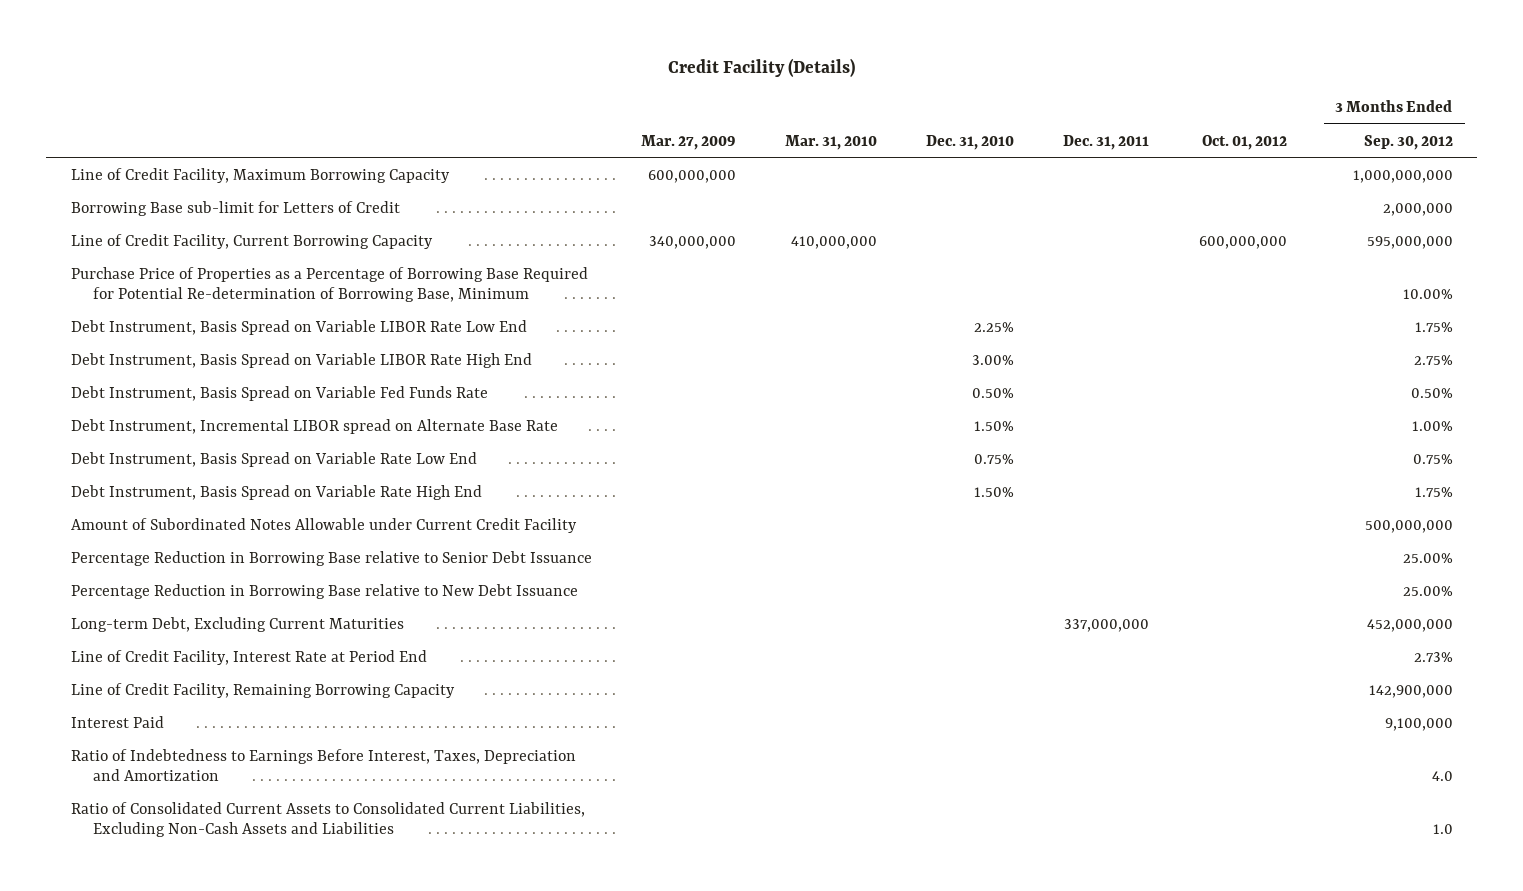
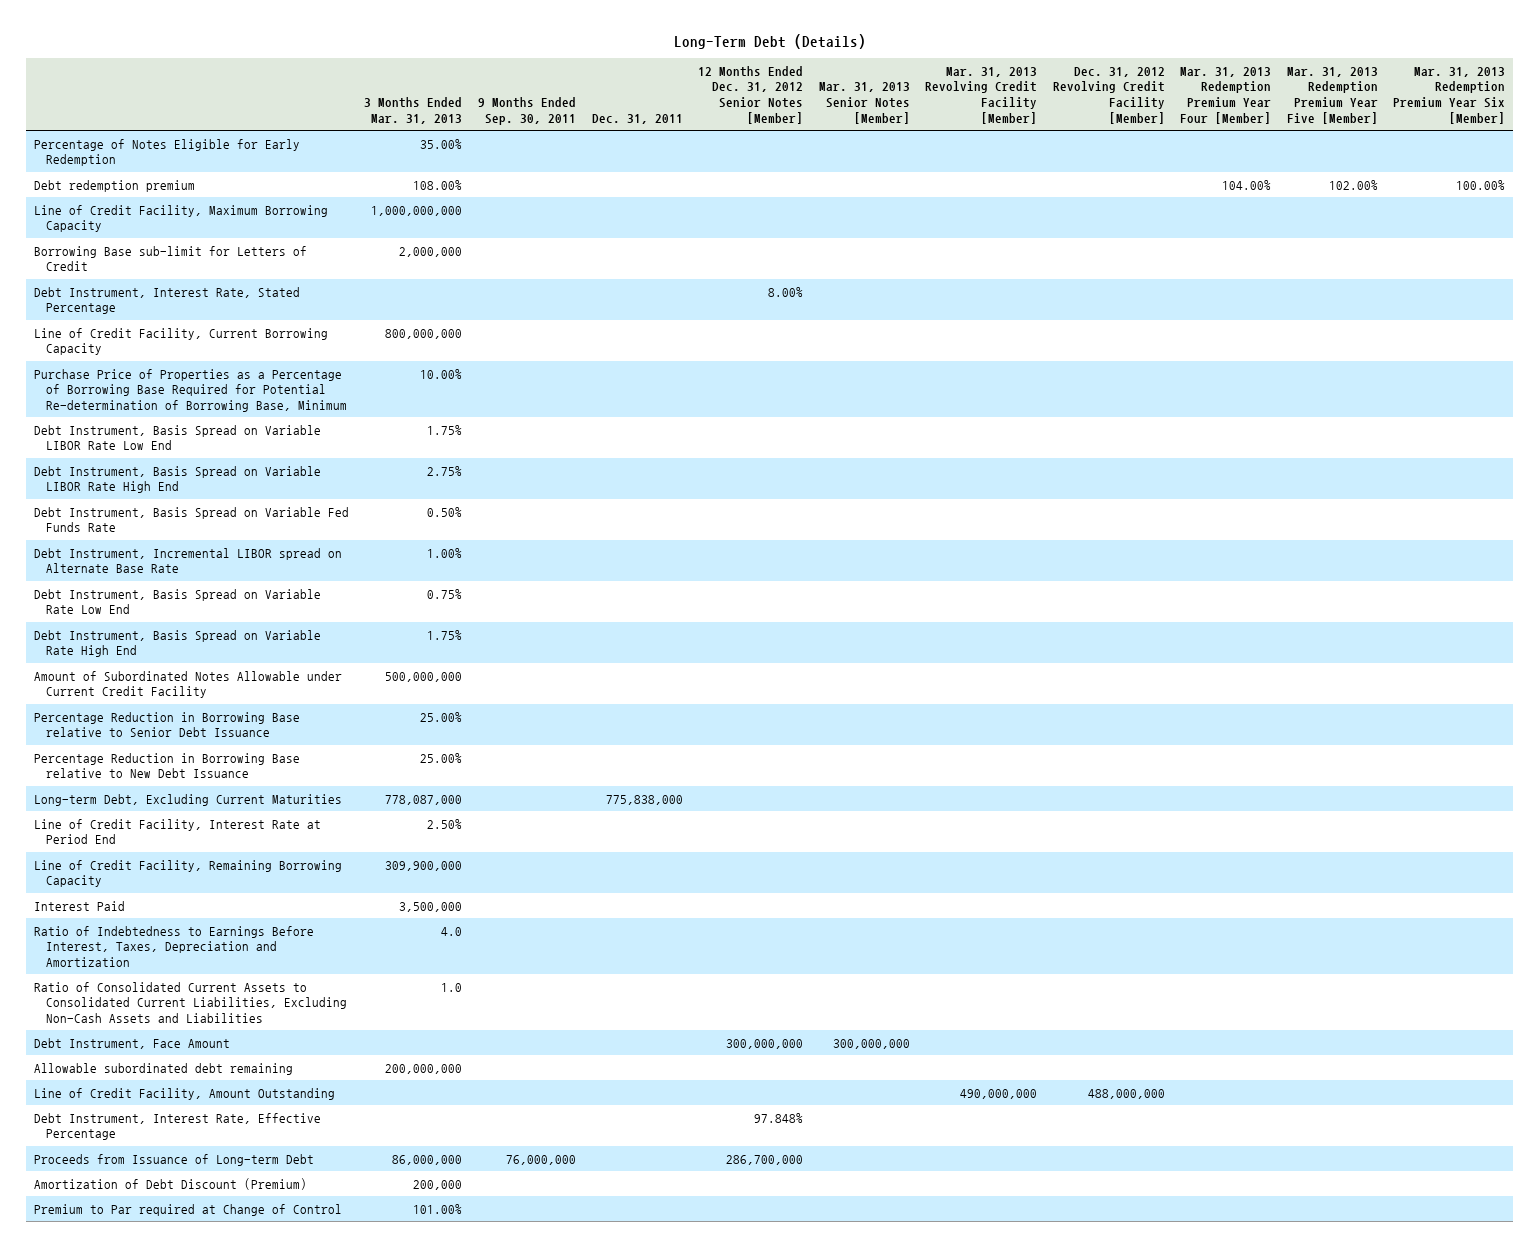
- Credit Facility (Details)
+ Long-Term Debt (Details)
- | Mar. 27, 2009 | Mar. 31, 2010 | Dec. 31, 2010 | Dec. 31, 2011 | Oct. 01, 2012 | 3 Months Ended Sep. 30, 2012
+ | 3 Months Ended Mar. 31, 2013 | 9 Months Ended Sep. 30, 2011 | Dec. 31, 2011 | 12 Months Ended Dec. 31, 2012 Senior Notes [Member] | Mar. 31, 2013 Senior Notes [Member] | Mar. 31, 2013 Revolving Credit Facility [Member] | Dec. 31, 2012 Revolving Credit Facility [Member] | Mar. 31, 2013 Redemption Premium Year Four [Member] | Mar. 31, 2013 Redemption Premium Year Five [Member] | Mar. 31, 2013 Redemption Premium Year Six [Member]
+ Percentage of Notes Eligible for Early Redemption | 35.00% | | | | | | | | |
+ Debt redemption premium | 108.00% | | | | | | | 104.00% | 102.00% | 100.00%
+ Debt Instrument, Interest Rate, Stated Percentage | | | | 8.00% | | | | | |
- Long-term Debt, Excluding Current Maturities | | | | 337,000,000 | | 452,000,000
+ Long-term Debt, Excluding Current Maturities | 778,087,000 | | 775,838,000 | | | | | | |
+ Debt Instrument, Face Amount | | | | 300,000,000 | 300,000,000 | | | | |
+ Allowable subordinated debt remaining | 200,000,000 | | | | | | | | |
+ Line of Credit Facility, Amount Outstanding | | | | | | 490,000,000 | 488,000,000 | | |
+ Debt Instrument, Interest Rate, Effective Percentage | | | | 97.848% | | | | | |
+ Proceeds from Issuance of Long-term Debt | 86,000,000 | 76,000,000 | | 286,700,000 | | | | | |
+ Amortization of Debt Discount (Premium) | 200,000 | | | | | | | | |
+ Premium to Par required at Change of Control | 101.00% | | | | | | | | |

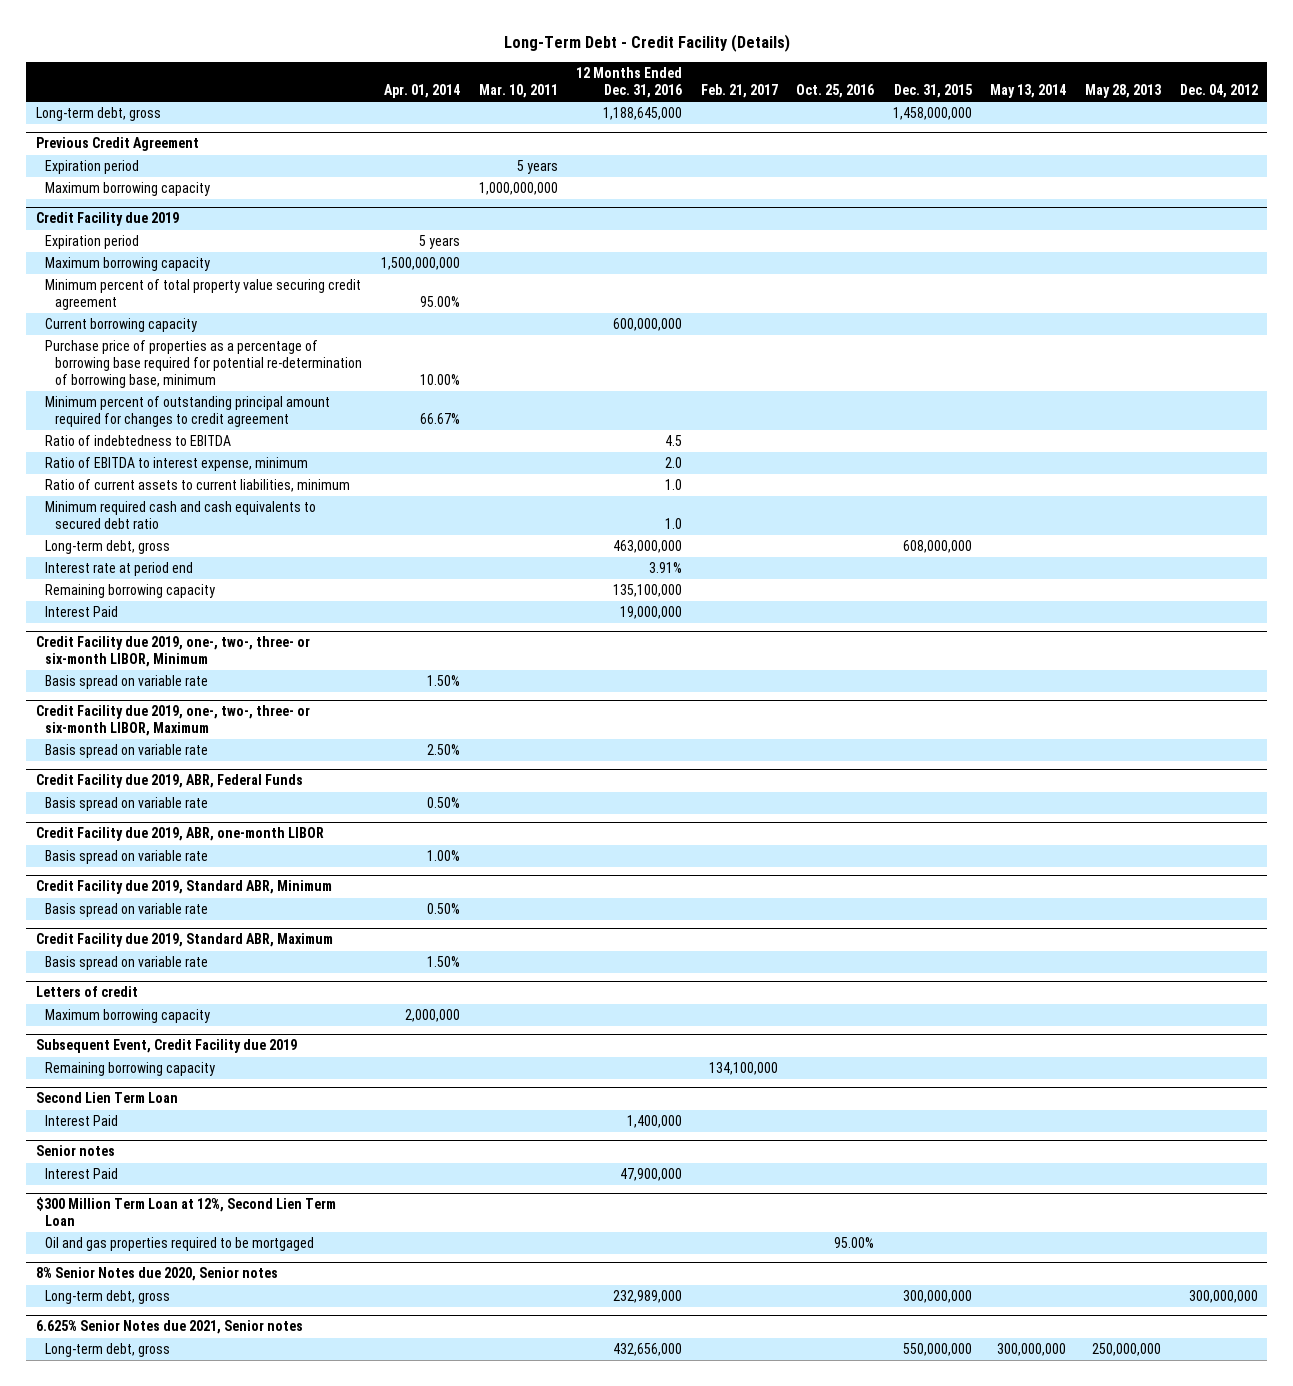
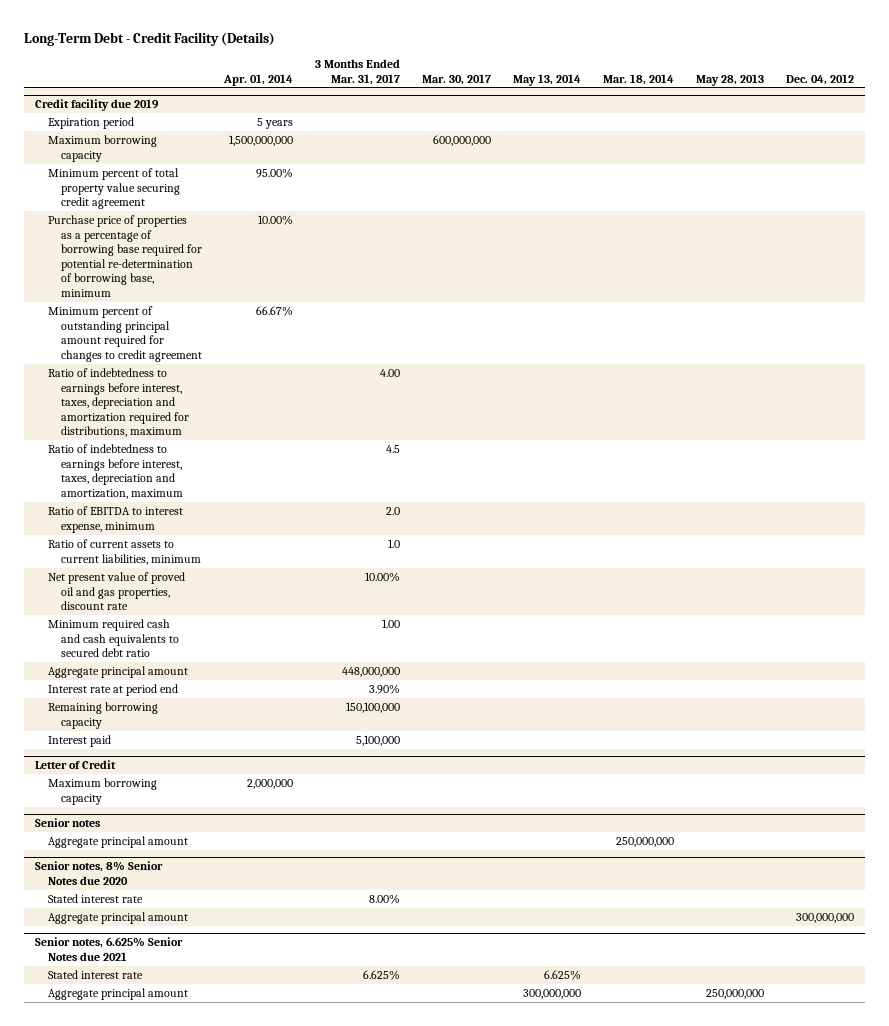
- | Apr. 01, 2014 | Mar. 10, 2011 | 12 Months Ended Dec. 31, 2016 | Feb. 21, 2017 | Oct. 25, 2016 | Dec. 31, 2015 | May 13, 2014 | May 28, 2013 | Dec. 04, 2012
+ | Apr. 01, 2014 | 3 Months Ended Mar. 31, 2017 | Mar. 30, 2017 | May 13, 2014 | Mar. 18, 2014 | May 28, 2013 | Dec. 04, 2012
- Long-term debt, gross | | | 1,188,645,000 | | | 1,458,000,000 | | |
- Previous Credit Agreement
- Expiration period | | 5 years | | | | | | |
- Maximum borrowing capacity | | 1,000,000,000 | | | | | | |
- Credit Facility due 2019
+ Credit facility due 2019
- Current borrowing capacity | | | 600,000,000 | | | | | |
- Ratio of indebtedness to EBITDA | | | 4.5 | | | | | |
+ Ratio of indebtedness to earnings before interest, taxes, depreciation and amortization required for distributions, maximum | | 4.00 | | | | |
+ Ratio of indebtedness to earnings before interest, taxes, depreciation and amortization, maximum | | 4.5 | | | | |
+ Net present value of proved oil and gas properties, discount rate | | 10.00% | | | | |
- Long-term debt, gross | | | 463,000,000 | | | 608,000,000 | | |
+ Aggregate principal amount | | 448,000,000 | | | | |
- Interest Paid | | | 19,000,000 | | | | | |
- Credit Facility due 2019, one-, two-, three- or six-month LIBOR, Minimum
- Basis spread on variable rate | 1.50% | | | | | | | |
- Credit Facility due 2019, one-, two-, three- or six-month LIBOR, Maximum
- Basis spread on variable rate | 2.50% | | | | | | | |
- Credit Facility due 2019, ABR, Federal Funds
- Basis spread on variable rate | 0.50% | | | | | | | |
- Credit Facility due 2019, ABR, one-month LIBOR
- Basis spread on variable rate | 1.00% | | | | | | | |
- Credit Facility due 2019, Standard ABR, Minimum
- Basis spread on variable rate | 0.50% | | | | | | | |
- Credit Facility due 2019, Standard ABR, Maximum
- Basis spread on variable rate | 1.50% | | | | | | | |
- Letters of credit
+ Interest paid | | 5,100,000 | | | | |
+ Letter of Credit
- Subsequent Event, Credit Facility due 2019
- Remaining borrowing capacity | | | | 134,100,000 | | | | |
- Second Lien Term Loan
- Interest Paid | | | 1,400,000 | | | | | |
@ Senior notes
- Interest Paid | | | 47,900,000 | | | | | |
- $300 Million Term Loan at 12%, Second Lien Term Loan
- Oil and gas properties required to be mortgaged | | | | | 95.00% | | | |
- 8% Senior Notes due 2020, Senior notes
- Long-term debt, gross | | | 232,989,000 | | | 300,000,000 | | | 300,000,000
- 6.625% Senior Notes due 2021, Senior notes
- Long-term debt, gross | | | 432,656,000 | | | 550,000,000 | 300,000,000 | 250,000,000 |
@ Senior notes
+ Aggregate principal amount | | | | | 250,000,000 | |
+ Senior notes, 8% Senior Notes due 2020
+ Stated interest rate | | 8.00% | | | | |
+ Aggregate principal amount | | | | | | | 300,000,000
+ Senior notes, 6.625% Senior Notes due 2021
+ Stated interest rate | | 6.625% | | 6.625% | | |
+ Aggregate principal amount | | | | 300,000,000 | | 250,000,000 |

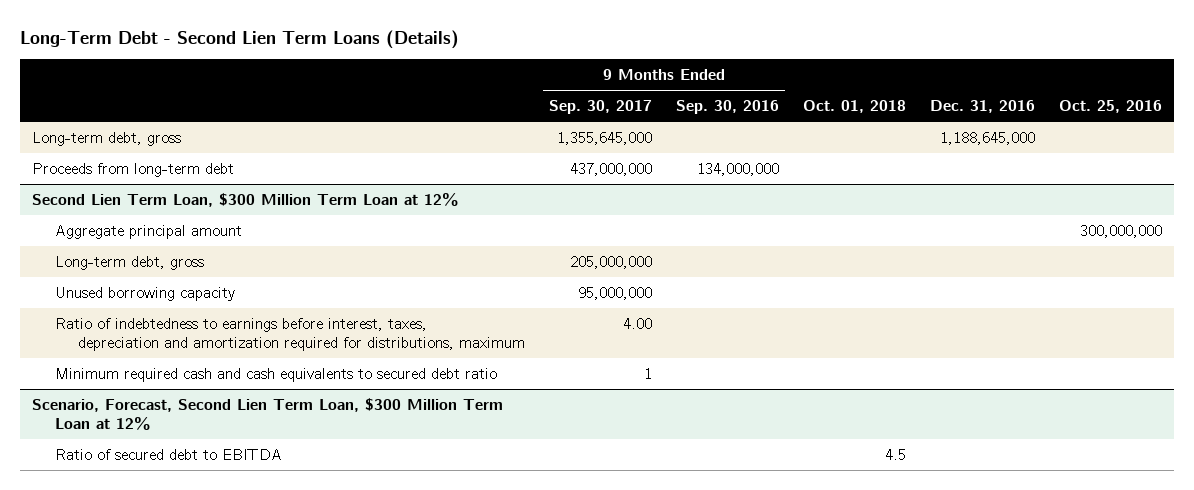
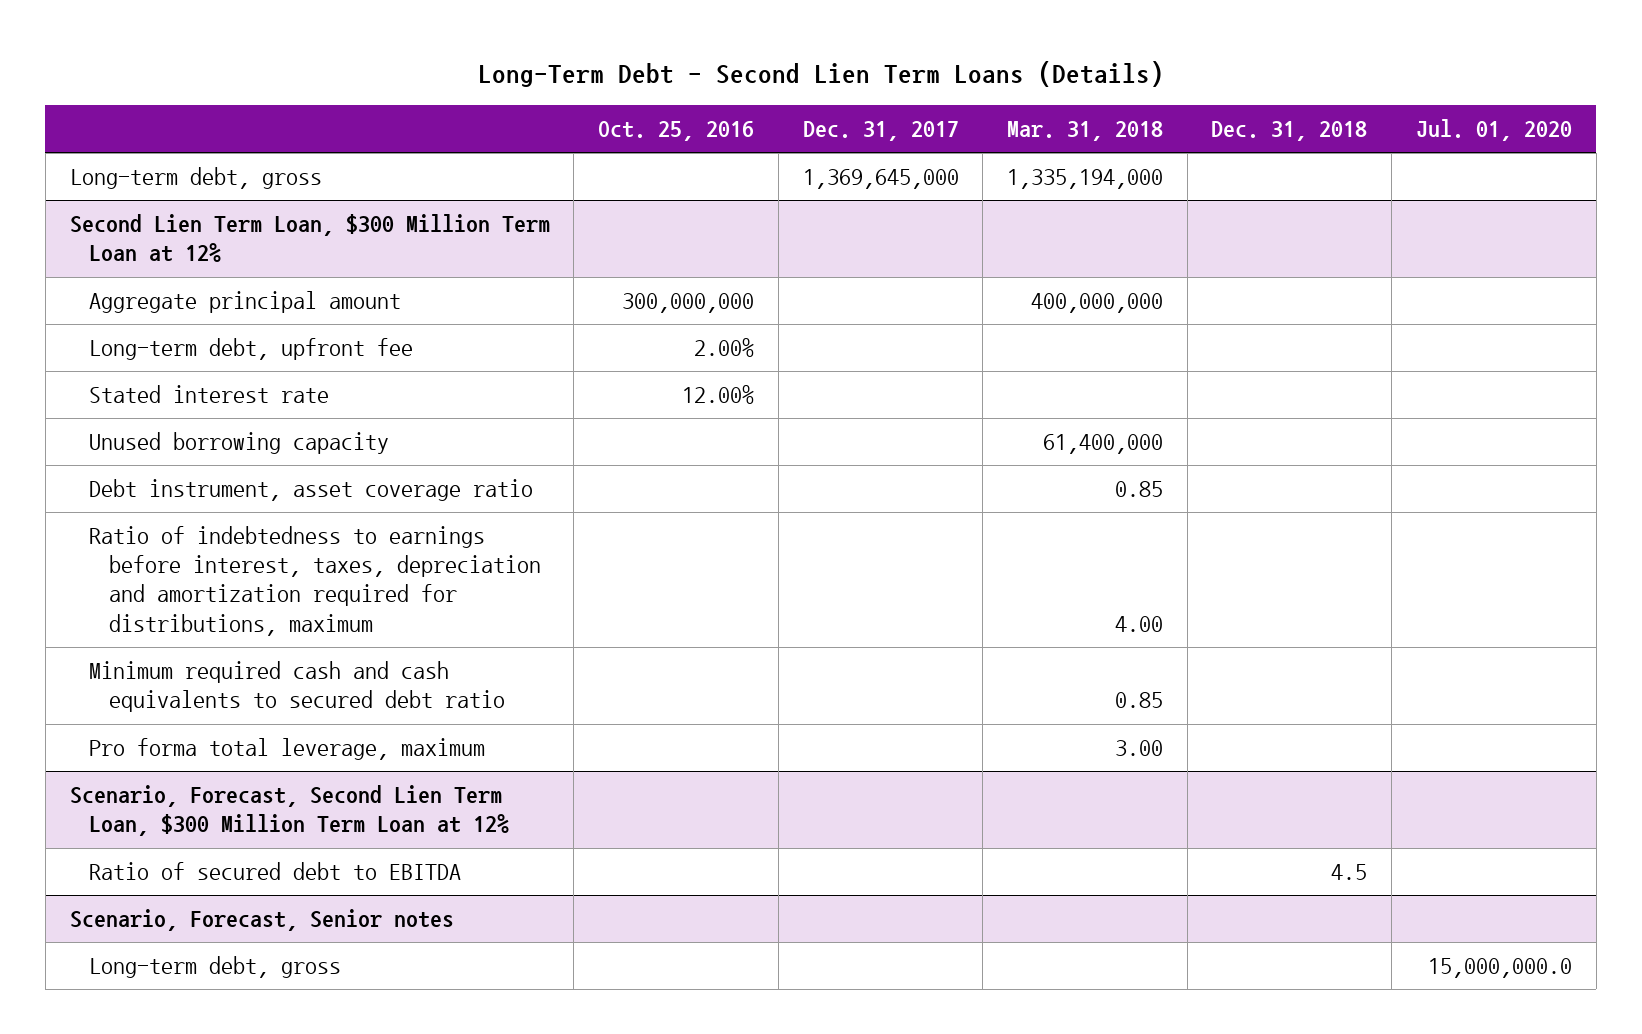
- | 9 Months Ended Sep. 30, 2017 | 9 Months Ended Sep. 30, 2016 | Oct. 01, 2018 | Dec. 31, 2016 | Oct. 25, 2016
+ | Oct. 25, 2016 | Dec. 31, 2017 | Mar. 31, 2018 | Dec. 31, 2018 | Jul. 01, 2020
- Proceeds from long-term debt | 437,000,000 | 134,000,000 | | |
@ Second Lien Term Loan, $300 Million Term Loan at 12%
- Long-term debt, gross | 205,000,000 | | | |
+ Long-term debt, upfront fee | 2.00% | | | |
+ Stated interest rate | 12.00% | | | |
+ Debt instrument, asset coverage ratio | | | 0.85 | |
+ Pro forma total leverage, maximum | | | 3.00 | |
+ Scenario, Forecast, Senior notes
+ Long-term debt, gross | | | | | 15,000,000.0

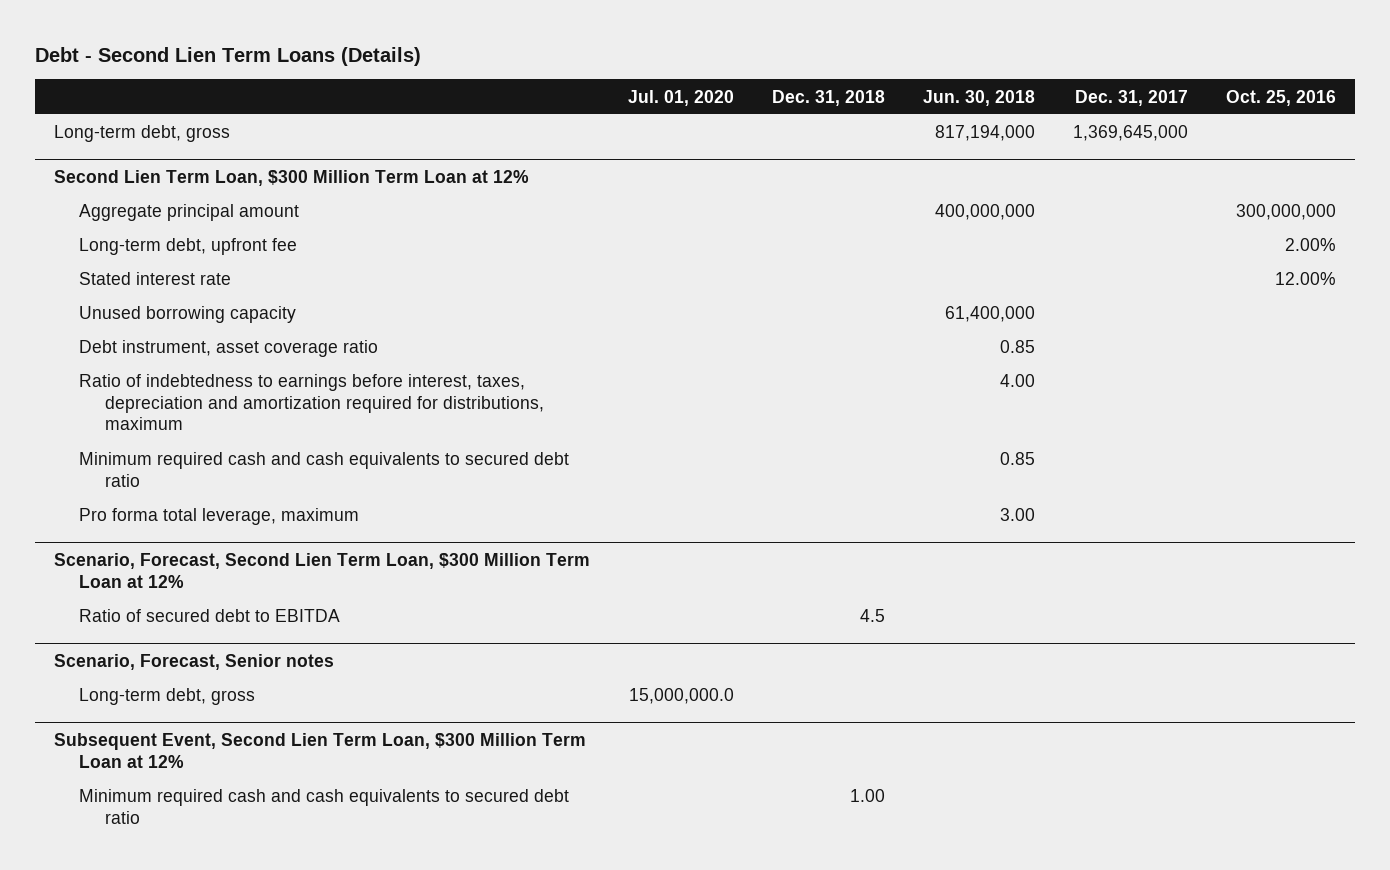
- Long-Term Debt - Second Lien Term Loans (Details)
+ Debt - Second Lien Term Loans (Details)
- | Oct. 25, 2016 | Dec. 31, 2017 | Mar. 31, 2018 | Dec. 31, 2018 | Jul. 01, 2020
+ | Jul. 01, 2020 | Dec. 31, 2018 | Jun. 30, 2018 | Dec. 31, 2017 | Oct. 25, 2016
+ Subsequent Event, Second Lien Term Loan, $300 Million Term Loan at 12%
+ Minimum required cash and cash equivalents to secured debt ratio | | 1.00 | | |

